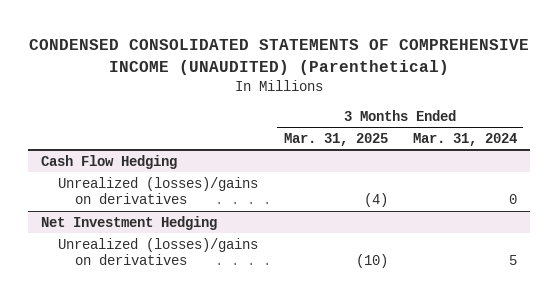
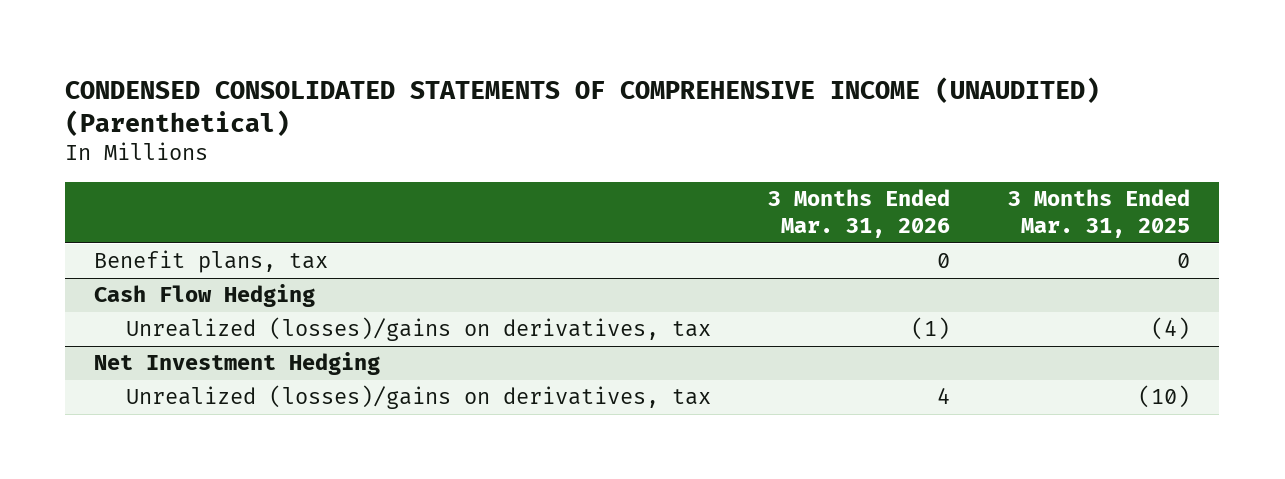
- | 3 Months Ended Mar. 31, 2025 | 3 Months Ended Mar. 31, 2024
+ | 3 Months Ended Mar. 31, 2026 | 3 Months Ended Mar. 31, 2025
+ Benefit plans, tax | 0 | 0
@ Cash Flow Hedging
- Unrealized (losses)/gains on derivatives | (4) | 0
+ Unrealized (losses)/gains on derivatives, tax | (1) | (4)
@ Net Investment Hedging
- Unrealized (losses)/gains on derivatives | (10) | 5
+ Unrealized (losses)/gains on derivatives, tax | 4 | (10)

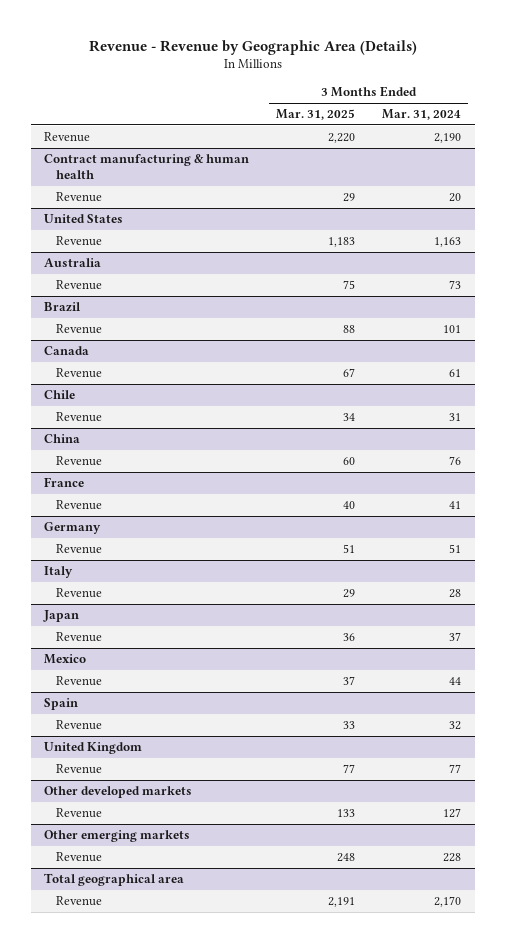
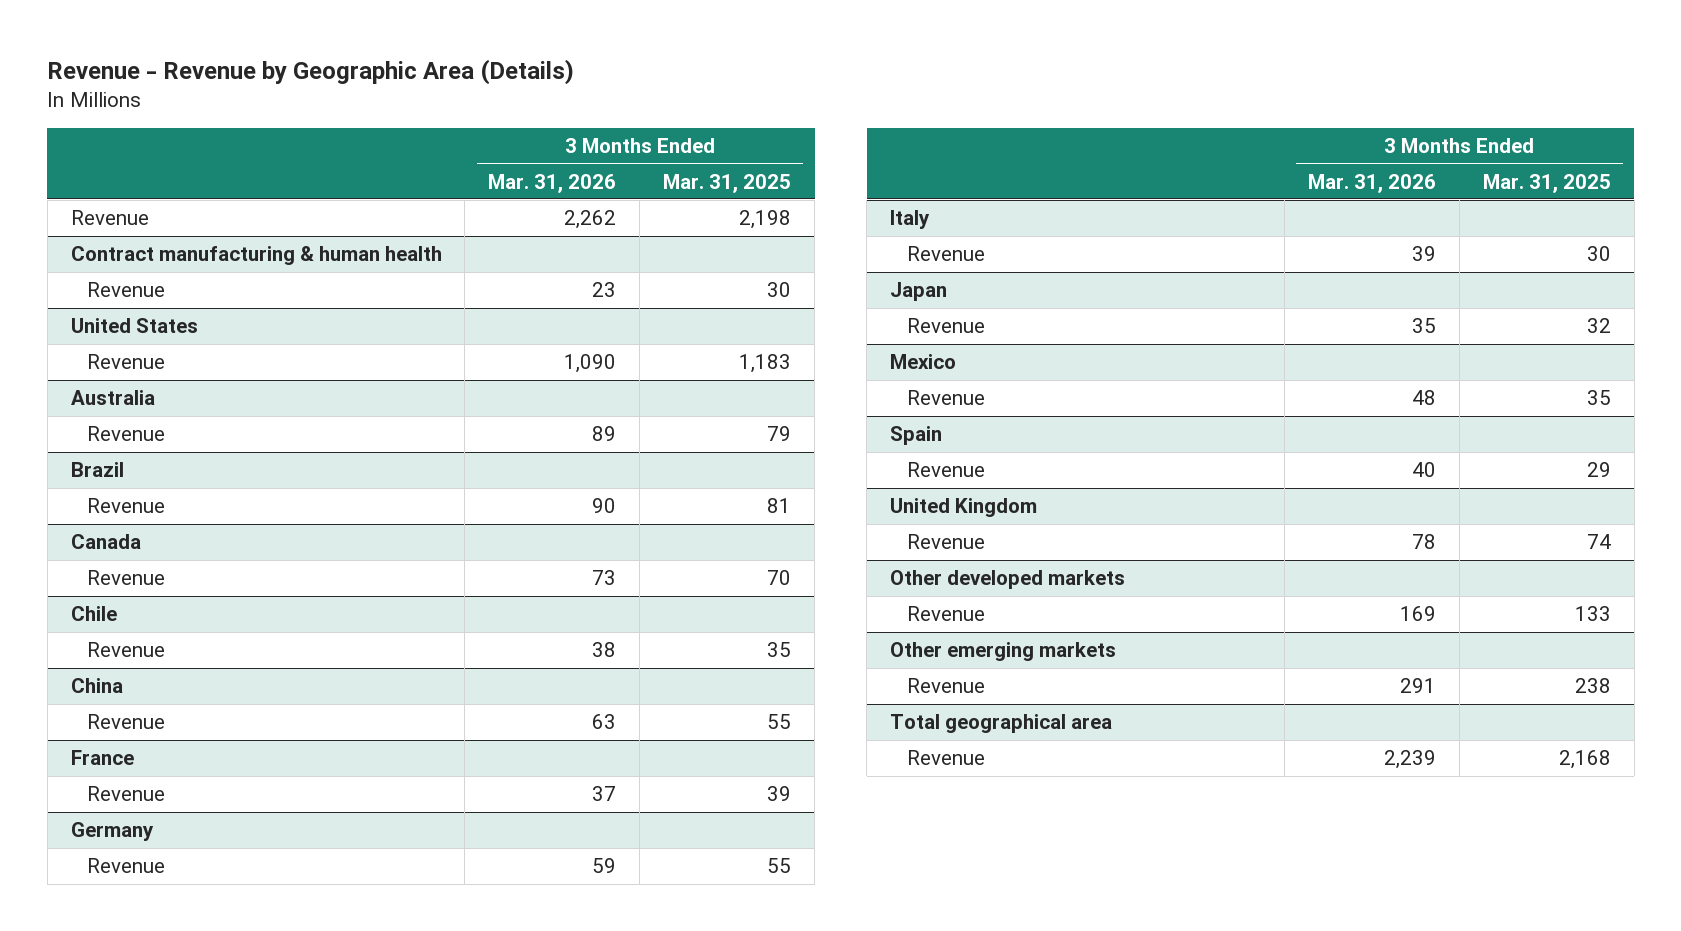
- | 3 Months Ended Mar. 31, 2025 | 3 Months Ended Mar. 31, 2024
+ | 3 Months Ended Mar. 31, 2026 | 3 Months Ended Mar. 31, 2025
- Revenue | 2,220 | 2,190
+ Revenue | 2,262 | 2,198
@ Contract manufacturing & human health
- Revenue | 29 | 20
+ Revenue | 23 | 30
@ Australia
- Revenue | 75 | 73
+ Revenue | 89 | 79
@ Brazil
- Revenue | 88 | 101
+ Revenue | 90 | 81
@ Canada
- Revenue | 67 | 61
+ Revenue | 73 | 70
@ Chile
- Revenue | 34 | 31
+ Revenue | 38 | 35
@ China
- Revenue | 60 | 76
+ Revenue | 63 | 55
@ France
- Revenue | 40 | 41
+ Revenue | 37 | 39
@ Germany
- Revenue | 51 | 51
+ Revenue | 59 | 55
@ Italy
- Revenue | 29 | 28
+ Revenue | 39 | 30
@ Japan
- Revenue | 36 | 37
+ Revenue | 35 | 32
@ Mexico
- Revenue | 37 | 44
+ Revenue | 48 | 35
@ Spain
- Revenue | 33 | 32
+ Revenue | 40 | 29
@ United Kingdom
- Revenue | 77 | 77
+ Revenue | 78 | 74
@ Other emerging markets
- Revenue | 248 | 228
+ Revenue | 291 | 238
@ Total geographical area
- Revenue | 2,191 | 2,170
+ Revenue | 2,239 | 2,168

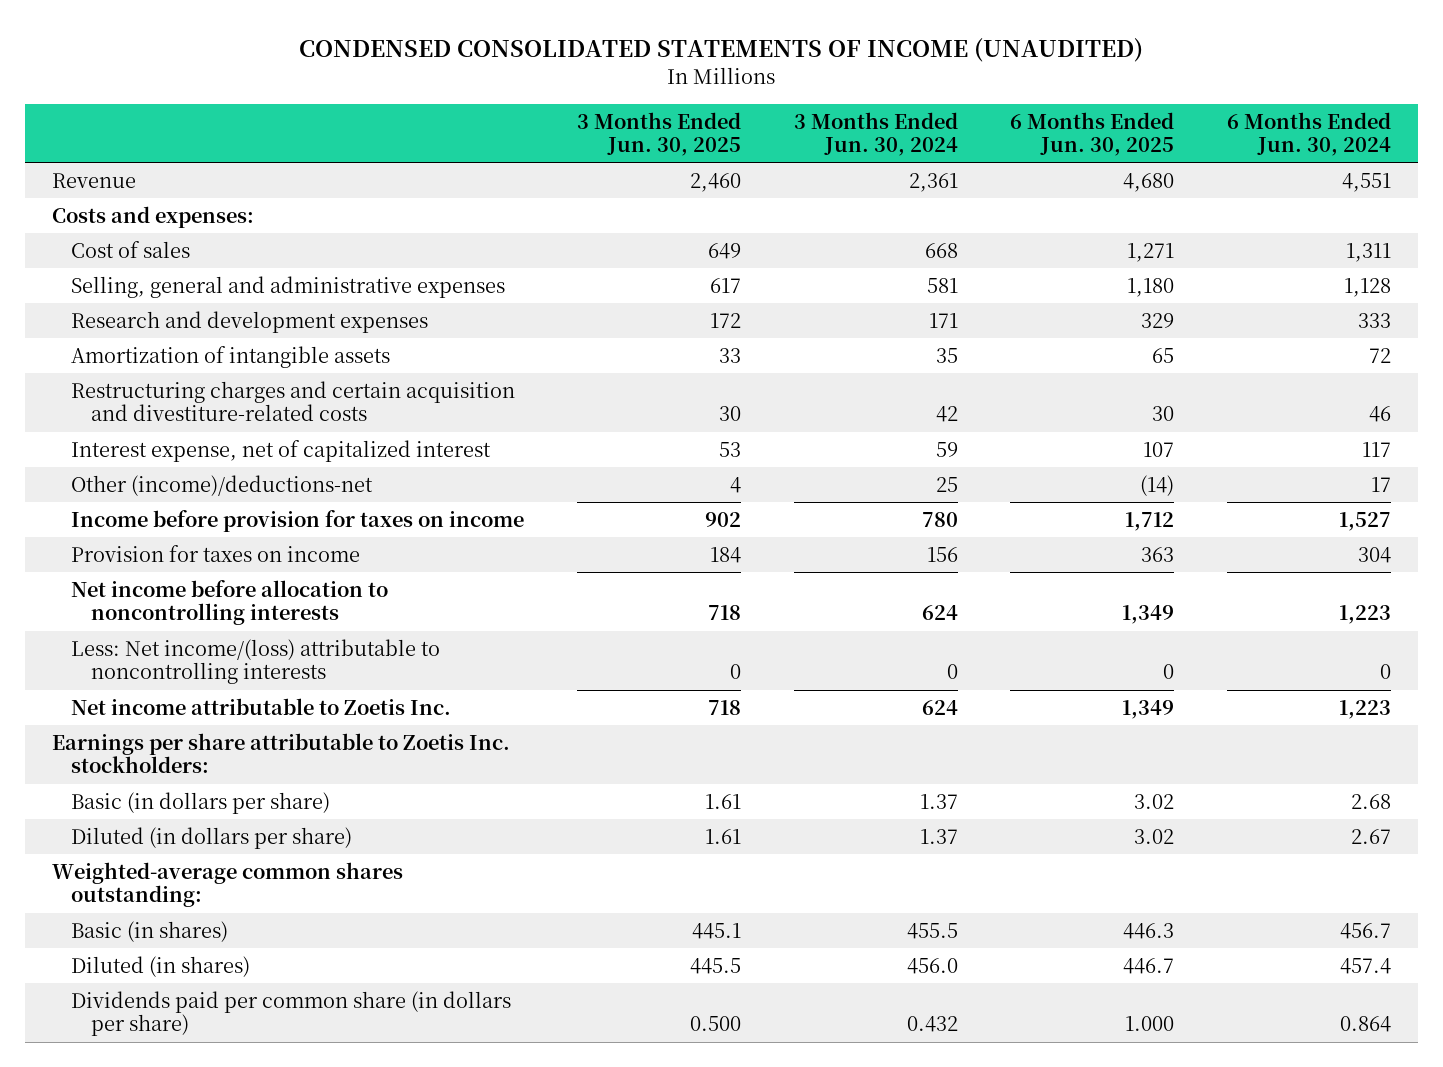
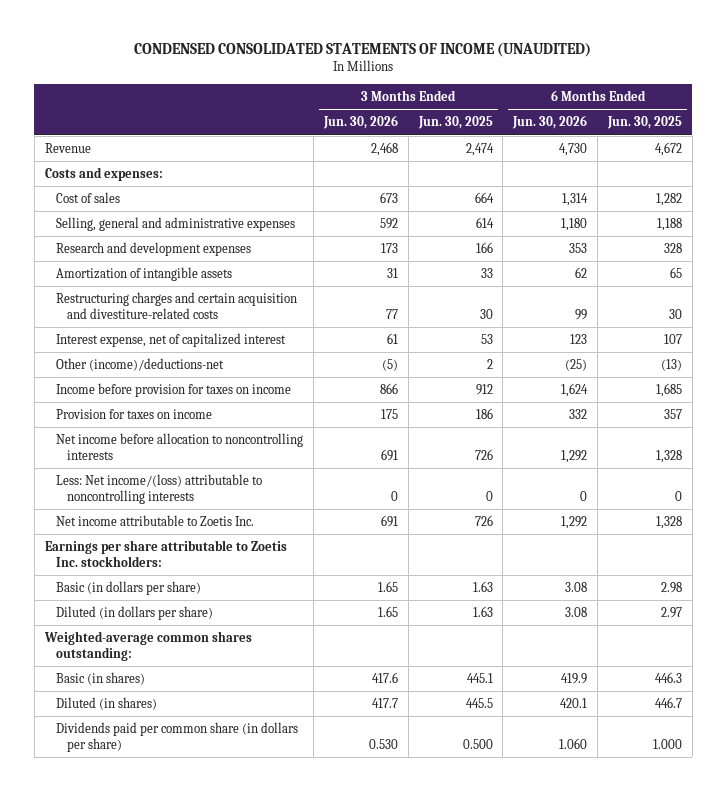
- | 3 Months Ended Jun. 30, 2025 | 3 Months Ended Jun. 30, 2024 | 6 Months Ended Jun. 30, 2025 | 6 Months Ended Jun. 30, 2024
+ | 3 Months Ended Jun. 30, 2026 | 3 Months Ended Jun. 30, 2025 | 6 Months Ended Jun. 30, 2026 | 6 Months Ended Jun. 30, 2025
- Revenue | 2,460 | 2,361 | 4,680 | 4,551
+ Revenue | 2,468 | 2,474 | 4,730 | 4,672
- Cost of sales | 649 | 668 | 1,271 | 1,311
- Selling, general and administrative expenses | 617 | 581 | 1,180 | 1,128
- Research and development expenses | 172 | 171 | 329 | 333
+ Cost of sales | 673 | 664 | 1,314 | 1,282
+ Selling, general and administrative expenses | 592 | 614 | 1,180 | 1,188
+ Research and development expenses | 173 | 166 | 353 | 328
- Other (income)/deductions-net | 4 | 25 | (14) | 17
- Income before provision for taxes on income | 902 | 780 | 1,712 | 1,527
- Provision for taxes on income | 184 | 156 | 363 | 304
- Net income before allocation to noncontrolling interests | 718 | 624 | 1,349 | 1,223
+ Other (income)/deductions-net | (5) | 2 | (25) | (13)
+ Income before provision for taxes on income | 866 | 912 | 1,624 | 1,685
+ Provision for taxes on income | 175 | 186 | 332 | 357
+ Net income before allocation to noncontrolling interests | 691 | 726 | 1,292 | 1,328
- Net income attributable to Zoetis Inc. | 718 | 624 | 1,349 | 1,223
+ Net income attributable to Zoetis Inc. | 691 | 726 | 1,292 | 1,328
- Basic (in dollars per share) | 1.61 | 1.37 | 3.02 | 2.68
- Diluted (in dollars per share) | 1.61 | 1.37 | 3.02 | 2.67
+ Basic (in dollars per share) | 1.65 | 1.63 | 3.08 | 2.98
+ Diluted (in dollars per share) | 1.65 | 1.63 | 3.08 | 2.97

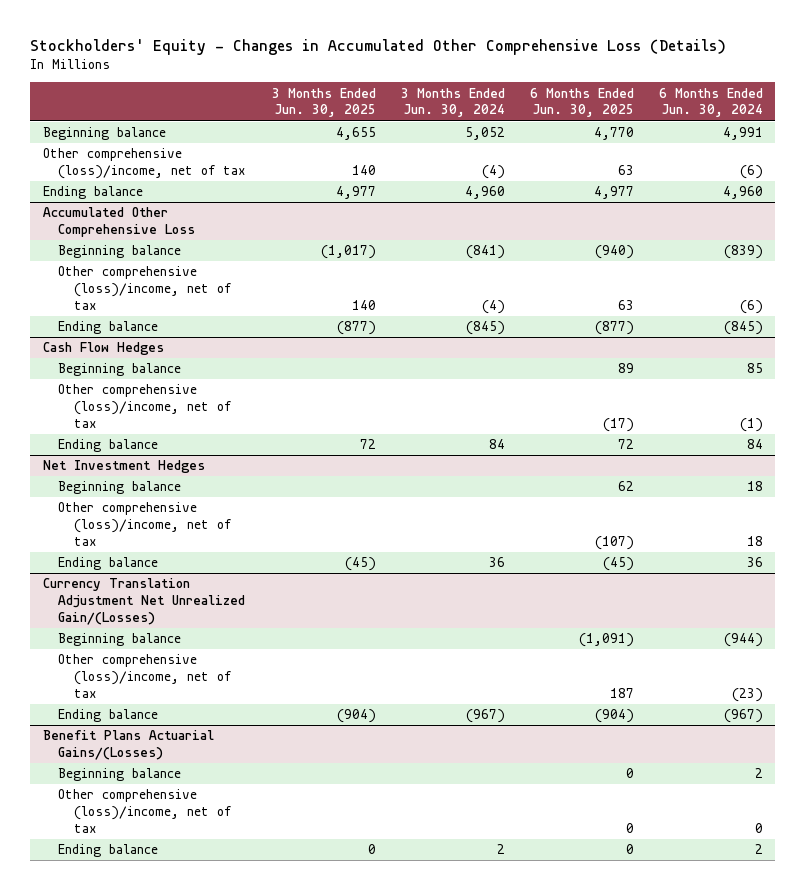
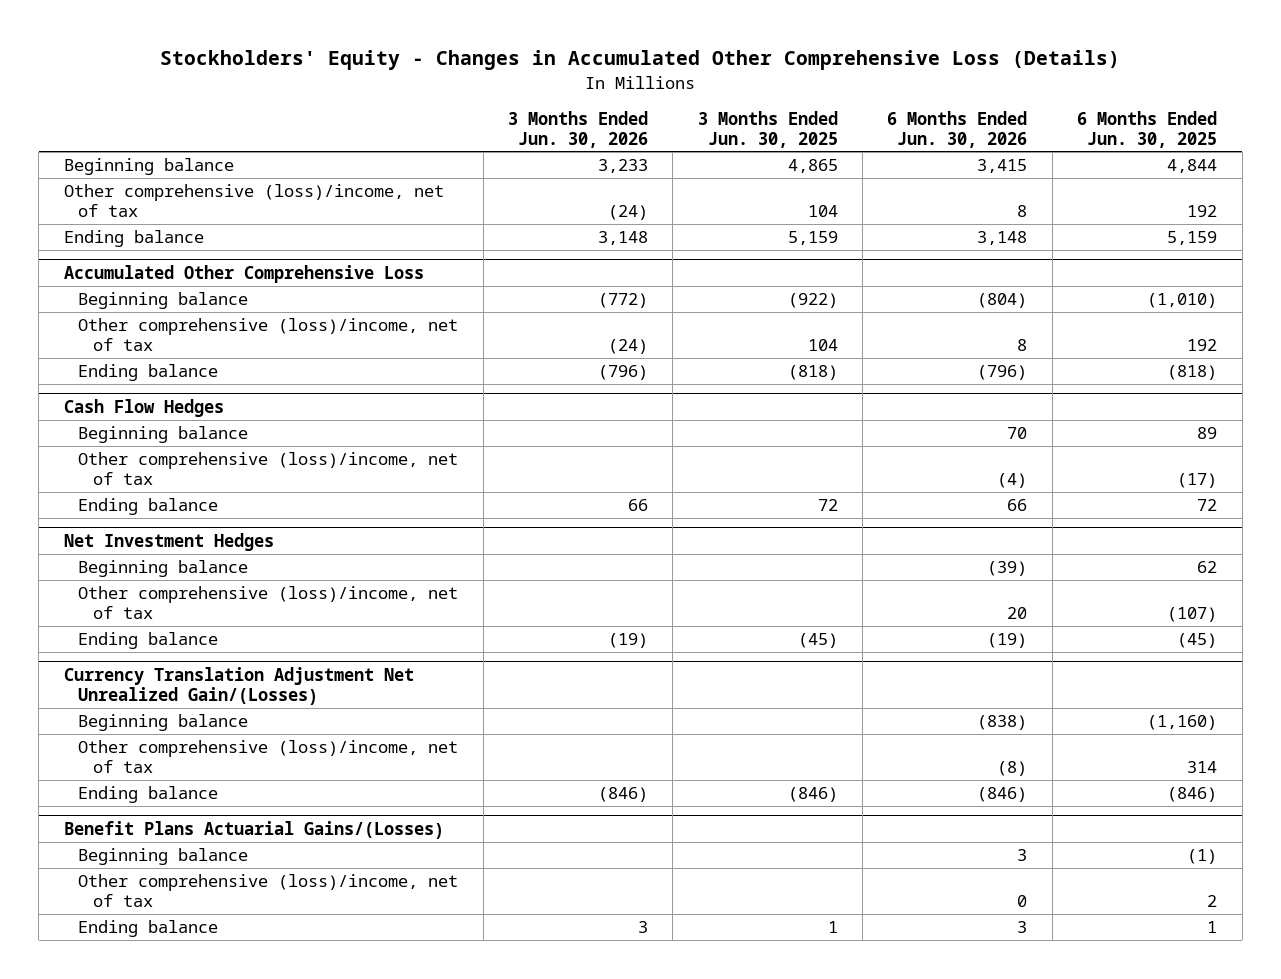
- | 3 Months Ended Jun. 30, 2025 | 3 Months Ended Jun. 30, 2024 | 6 Months Ended Jun. 30, 2025 | 6 Months Ended Jun. 30, 2024
+ | 3 Months Ended Jun. 30, 2026 | 3 Months Ended Jun. 30, 2025 | 6 Months Ended Jun. 30, 2026 | 6 Months Ended Jun. 30, 2025
- Beginning balance | 4,655 | 5,052 | 4,770 | 4,991
- Other comprehensive (loss)/income, net of tax | 140 | (4) | 63 | (6)
- Ending balance | 4,977 | 4,960 | 4,977 | 4,960
+ Beginning balance | 3,233 | 4,865 | 3,415 | 4,844
+ Other comprehensive (loss)/income, net of tax | (24) | 104 | 8 | 192
+ Ending balance | 3,148 | 5,159 | 3,148 | 5,159
@ Accumulated Other Comprehensive Loss
- Beginning balance | (1,017) | (841) | (940) | (839)
- Other comprehensive (loss)/income, net of tax | 140 | (4) | 63 | (6)
- Ending balance | (877) | (845) | (877) | (845)
+ Beginning balance | (772) | (922) | (804) | (1,010)
+ Other comprehensive (loss)/income, net of tax | (24) | 104 | 8 | 192
+ Ending balance | (796) | (818) | (796) | (818)
@ Currency Translation Adjustment Net Unrealized Gain/(Losses)
- Beginning balance | | | (1,091) | (944)
- Other comprehensive (loss)/income, net of tax | | | 187 | (23)
- Ending balance | (904) | (967) | (904) | (967)
+ Beginning balance | | | (838) | (1,160)
+ Other comprehensive (loss)/income, net of tax | | | (8) | 314
+ Ending balance | (846) | (846) | (846) | (846)
@ Benefit Plans Actuarial Gains/(Losses)
- Beginning balance | | | 0 | 2
- Other comprehensive (loss)/income, net of tax | | | 0 | 0
- Ending balance | 0 | 2 | 0 | 2
+ Beginning balance | | | 3 | (1)
+ Other comprehensive (loss)/income, net of tax | | | 0 | 2
+ Ending balance | 3 | 1 | 3 | 1

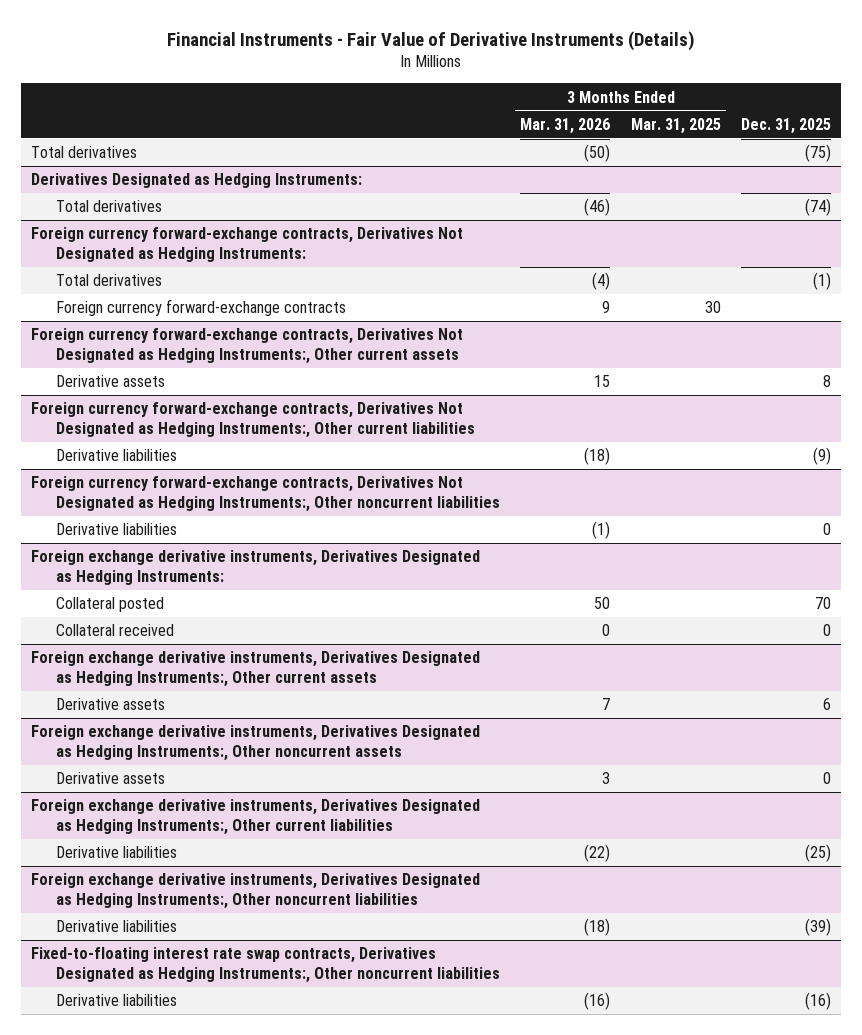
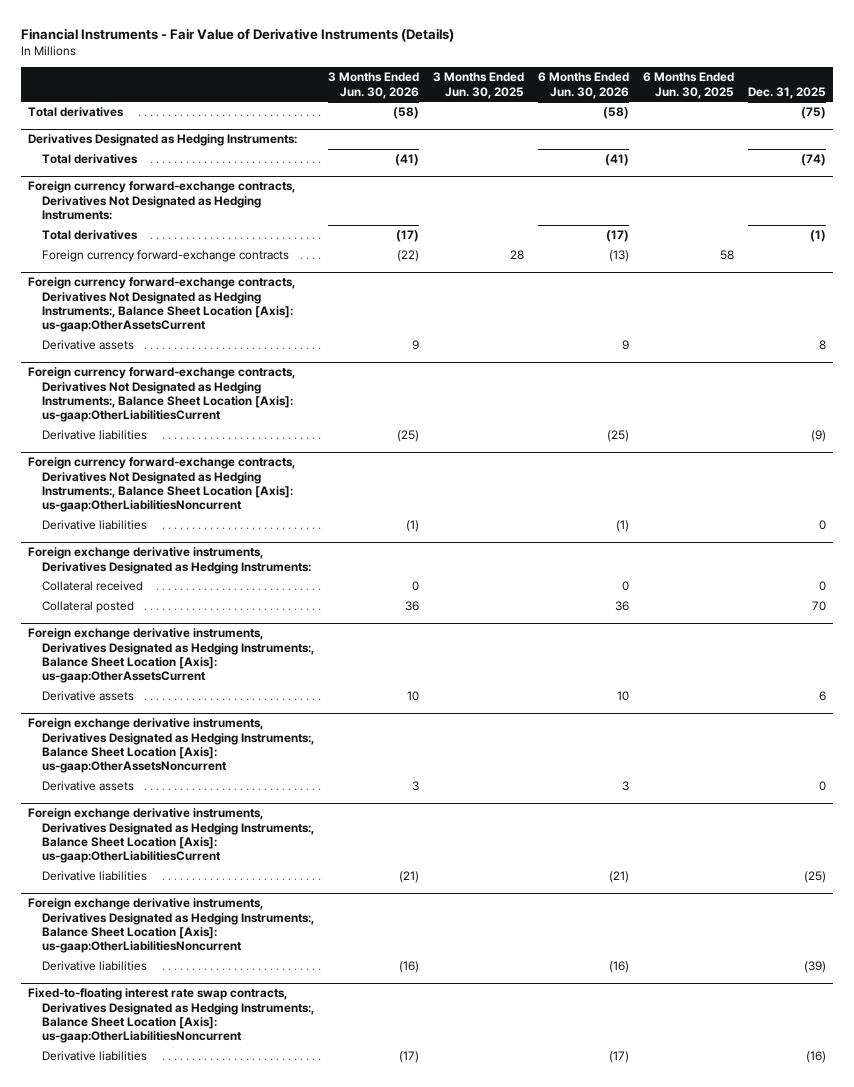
- | 3 Months Ended Mar. 31, 2026 | 3 Months Ended Mar. 31, 2025 | Dec. 31, 2025
+ | 3 Months Ended Jun. 30, 2026 | 3 Months Ended Jun. 30, 2025 | 6 Months Ended Jun. 30, 2026 | 6 Months Ended Jun. 30, 2025 | Dec. 31, 2025
- Foreign currency forward-exchange contracts, Derivatives Not Designated as Hedging Instruments:, Other current assets
+ Foreign currency forward-exchange contracts, Derivatives Not Designated as Hedging Instruments:, Balance Sheet Location [Axis]: us-gaap:OtherAssetsCurrent
- Foreign currency forward-exchange contracts, Derivatives Not Designated as Hedging Instruments:, Other current liabilities
+ Foreign currency forward-exchange contracts, Derivatives Not Designated as Hedging Instruments:, Balance Sheet Location [Axis]: us-gaap:OtherLiabilitiesCurrent
- Foreign currency forward-exchange contracts, Derivatives Not Designated as Hedging Instruments:, Other noncurrent liabilities
+ Foreign currency forward-exchange contracts, Derivatives Not Designated as Hedging Instruments:, Balance Sheet Location [Axis]: us-gaap:OtherLiabilitiesNoncurrent
- Foreign exchange derivative instruments, Derivatives Designated as Hedging Instruments:, Other current assets
@ Foreign exchange derivative instruments, Derivatives Designated as Hedging Instruments:
moved down: Collateral posted | 36 | | 36 | | 70
+ Foreign exchange derivative instruments, Derivatives Designated as Hedging Instruments:, Balance Sheet Location [Axis]: us-gaap:OtherAssetsCurrent
- Foreign exchange derivative instruments, Derivatives Designated as Hedging Instruments:, Other noncurrent assets
+ Foreign exchange derivative instruments, Derivatives Designated as Hedging Instruments:, Balance Sheet Location [Axis]: us-gaap:OtherAssetsNoncurrent
- Foreign exchange derivative instruments, Derivatives Designated as Hedging Instruments:, Other current liabilities
+ Foreign exchange derivative instruments, Derivatives Designated as Hedging Instruments:, Balance Sheet Location [Axis]: us-gaap:OtherLiabilitiesCurrent
- Foreign exchange derivative instruments, Derivatives Designated as Hedging Instruments:, Other noncurrent liabilities
+ Foreign exchange derivative instruments, Derivatives Designated as Hedging Instruments:, Balance Sheet Location [Axis]: us-gaap:OtherLiabilitiesNoncurrent
- Fixed-to-floating interest rate swap contracts, Derivatives Designated as Hedging Instruments:, Other noncurrent liabilities
+ Fixed-to-floating interest rate swap contracts, Derivatives Designated as Hedging Instruments:, Balance Sheet Location [Axis]: us-gaap:OtherLiabilitiesNoncurrent

